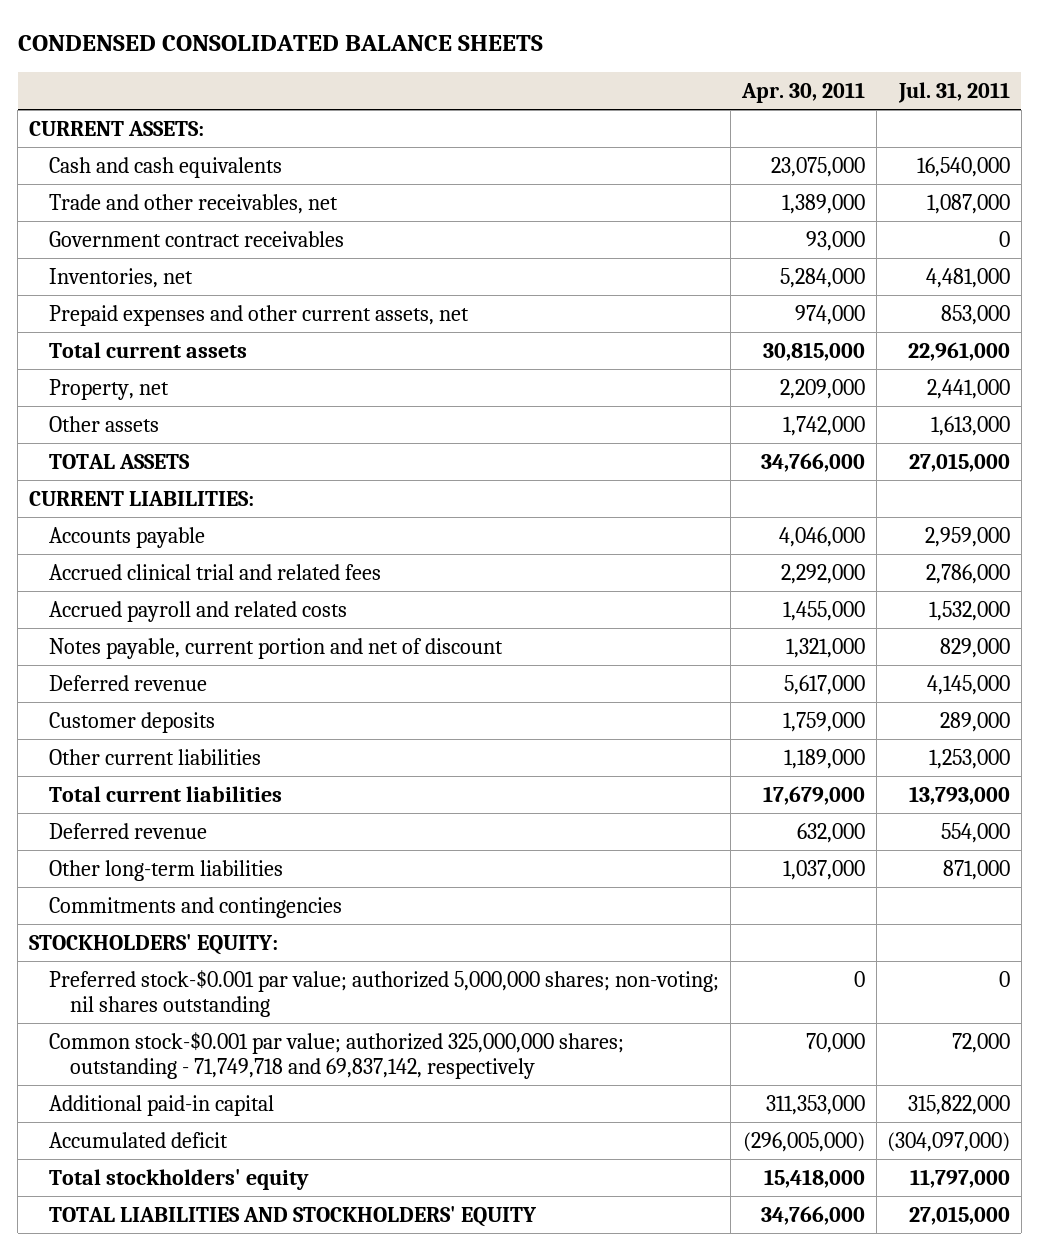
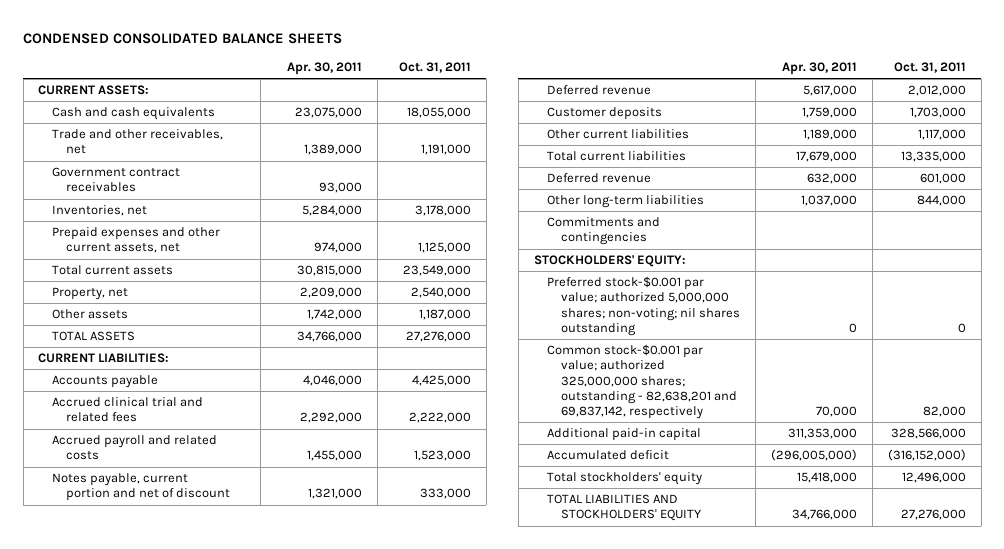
- | Apr. 30, 2011 | Jul. 31, 2011
+ | Apr. 30, 2011 | Oct. 31, 2011
- Common stock-$0.001 par value; authorized 325,000,000 shares; outstanding - 71,749,718 and 69,837,142, respectively | 70,000 | 72,000
+ Common stock-$0.001 par value; authorized 325,000,000 shares; outstanding - 82,638,201 and 69,837,142, respectively | 70,000 | 82,000

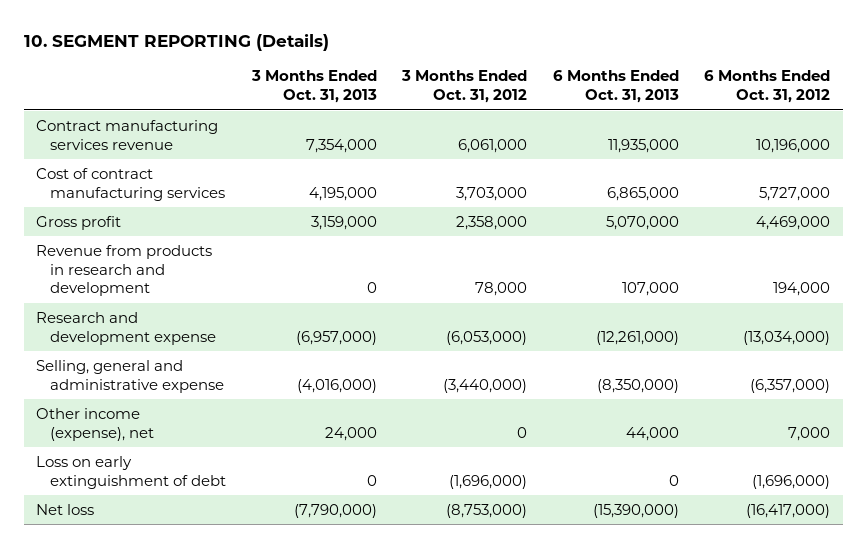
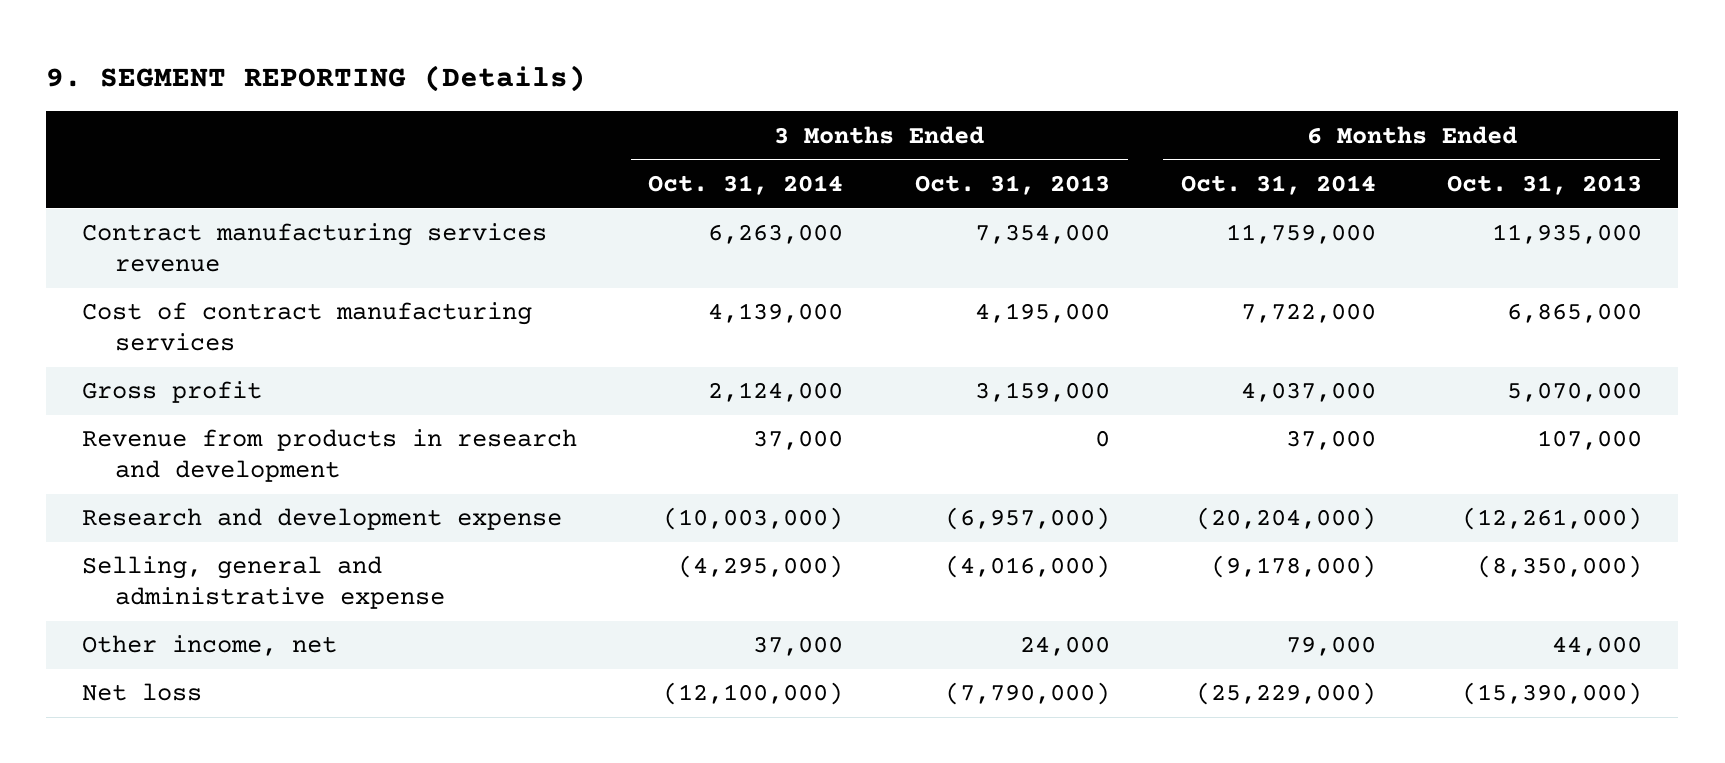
- 10. SEGMENT REPORTING (Details)
+ 9. SEGMENT REPORTING (Details)
- | 3 Months Ended Oct. 31, 2013 | 3 Months Ended Oct. 31, 2012 | 6 Months Ended Oct. 31, 2013 | 6 Months Ended Oct. 31, 2012
+ | 3 Months Ended Oct. 31, 2014 | 3 Months Ended Oct. 31, 2013 | 6 Months Ended Oct. 31, 2014 | 6 Months Ended Oct. 31, 2013
- Other income (expense), net | 24,000 | 0 | 44,000 | 7,000
- Loss on early extinguishment of debt | 0 | (1,696,000) | 0 | (1,696,000)
+ Other income, net | 37,000 | 24,000 | 79,000 | 44,000

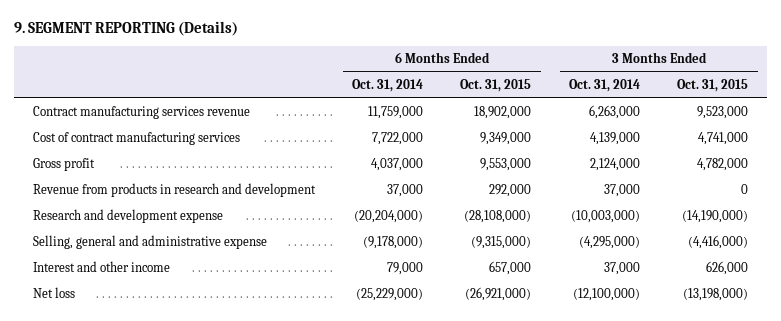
- | 3 Months Ended Oct. 31, 2014 | 3 Months Ended Oct. 31, 2013 | 6 Months Ended Oct. 31, 2014 | 6 Months Ended Oct. 31, 2013
+ | 6 Months Ended Oct. 31, 2014 | 6 Months Ended Oct. 31, 2015 | 3 Months Ended Oct. 31, 2014 | 3 Months Ended Oct. 31, 2015
- Other income, net | 37,000 | 24,000 | 79,000 | 44,000
+ Interest and other income | 79,000 | 657,000 | 37,000 | 626,000

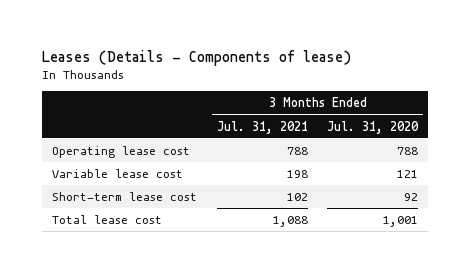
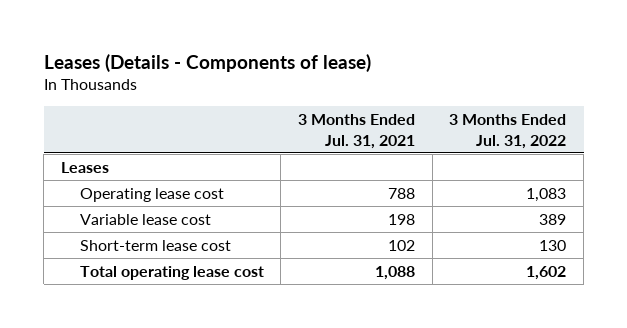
- | 3 Months Ended Jul. 31, 2021 | 3 Months Ended Jul. 31, 2020
+ | 3 Months Ended Jul. 31, 2021 | 3 Months Ended Jul. 31, 2022
+ Leases
- Total lease cost | 1,088 | 1,001
+ Total operating lease cost | 1,088 | 1,602

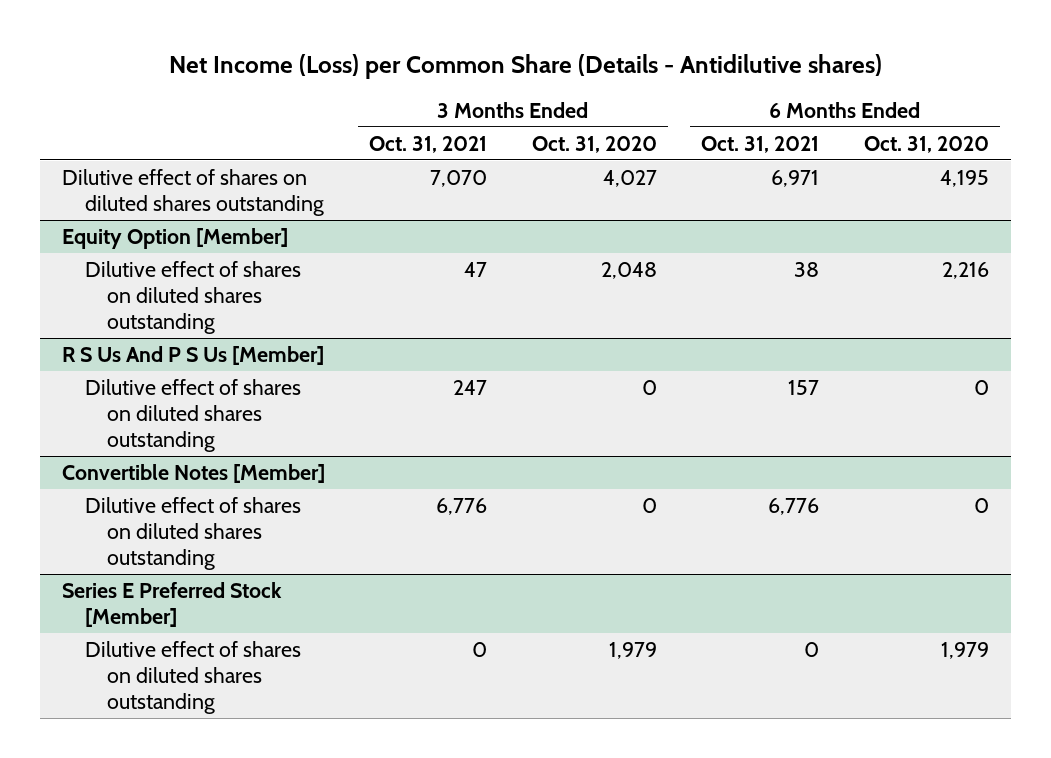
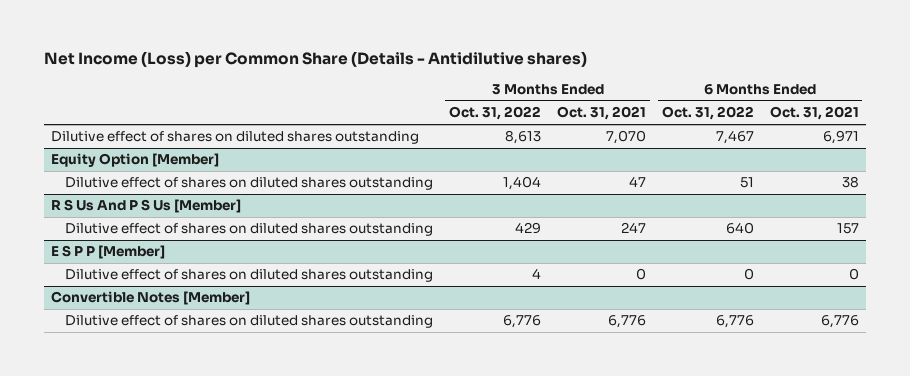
- | 3 Months Ended Oct. 31, 2021 | 3 Months Ended Oct. 31, 2020 | 6 Months Ended Oct. 31, 2021 | 6 Months Ended Oct. 31, 2020
+ | 3 Months Ended Oct. 31, 2022 | 3 Months Ended Oct. 31, 2021 | 6 Months Ended Oct. 31, 2022 | 6 Months Ended Oct. 31, 2021
+ E S P P [Member]
+ Dilutive effect of shares on diluted shares outstanding | 4 | 0 | 0 | 0
- Series E Preferred Stock [Member]
- Dilutive effect of shares on diluted shares outstanding | 0 | 1,979 | 0 | 1,979

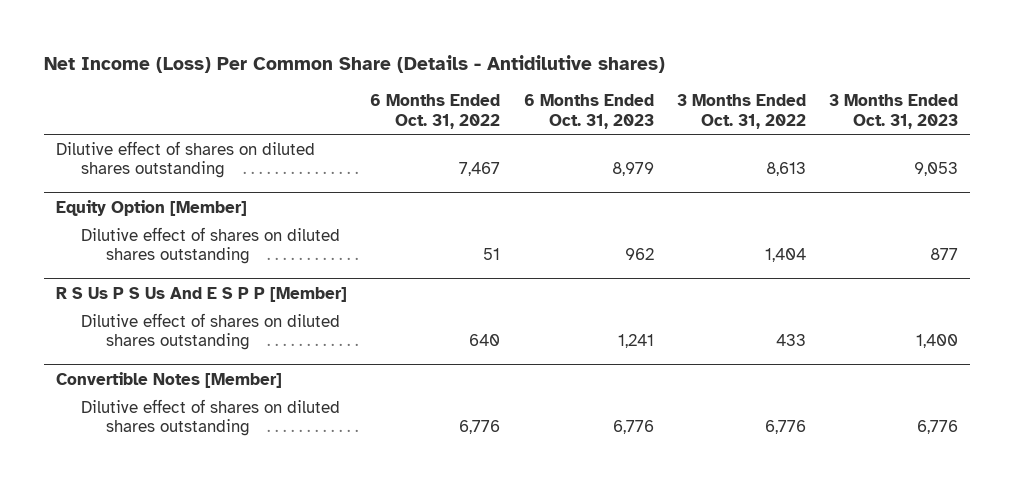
- Net Income (Loss) per Common Share (Details - Antidilutive shares)
+ Net Income (Loss) Per Common Share (Details - Antidilutive shares)
- | 3 Months Ended Oct. 31, 2022 | 3 Months Ended Oct. 31, 2021 | 6 Months Ended Oct. 31, 2022 | 6 Months Ended Oct. 31, 2021
+ | 6 Months Ended Oct. 31, 2022 | 6 Months Ended Oct. 31, 2023 | 3 Months Ended Oct. 31, 2022 | 3 Months Ended Oct. 31, 2023
- R S Us And P S Us [Member]
- Dilutive effect of shares on diluted shares outstanding | 429 | 247 | 640 | 157
- E S P P [Member]
- Dilutive effect of shares on diluted shares outstanding | 4 | 0 | 0 | 0
+ R S Us P S Us And E S P P [Member]
+ Dilutive effect of shares on diluted shares outstanding | 640 | 1,241 | 433 | 1,400

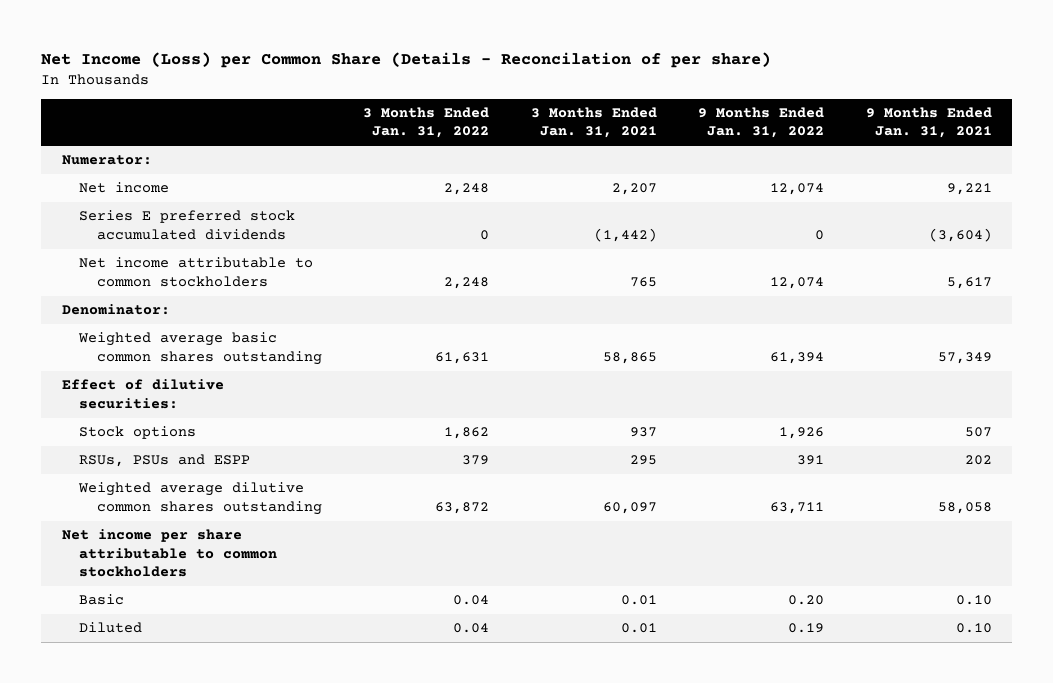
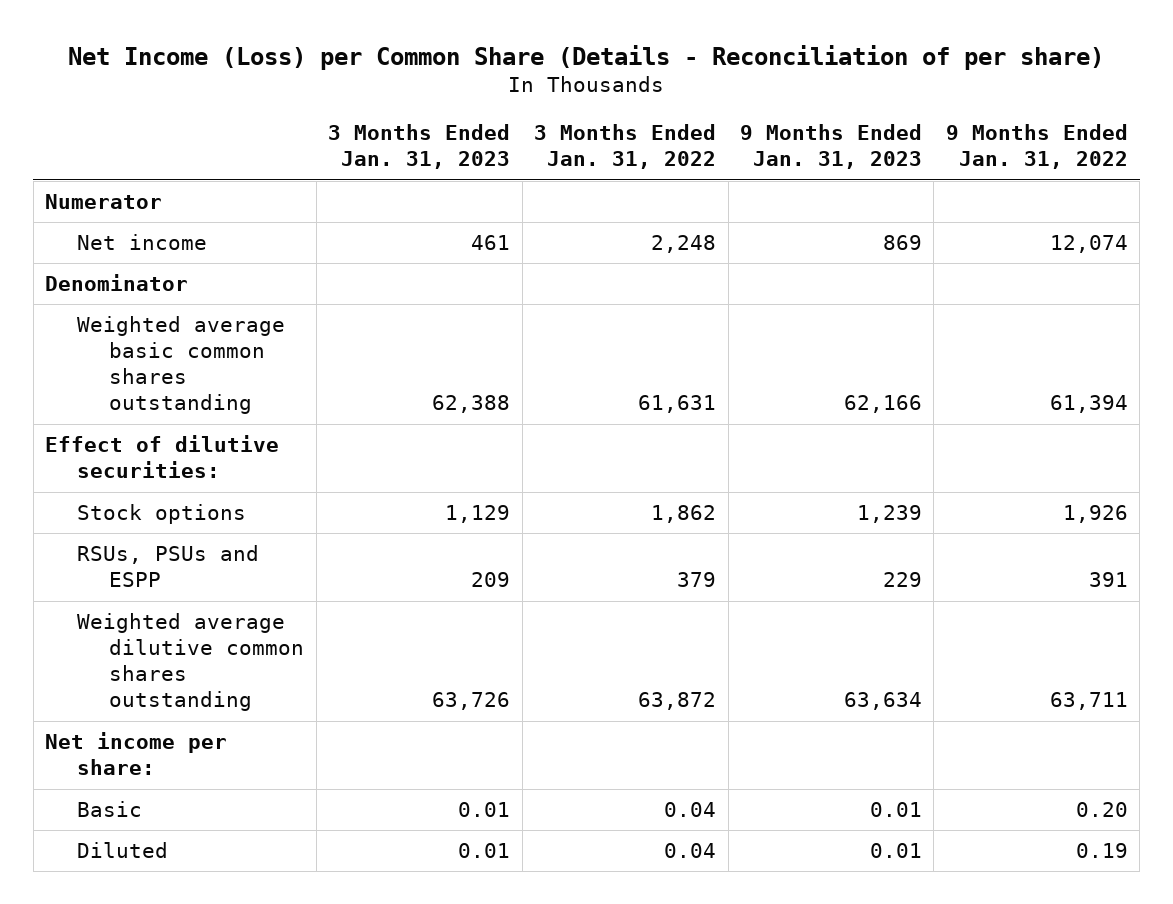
- Net Income (Loss) per Common Share (Details - Reconcilation of per share)
+ Net Income (Loss) per Common Share (Details - Reconciliation of per share)
- | 3 Months Ended Jan. 31, 2022 | 3 Months Ended Jan. 31, 2021 | 9 Months Ended Jan. 31, 2022 | 9 Months Ended Jan. 31, 2021
+ | 3 Months Ended Jan. 31, 2023 | 3 Months Ended Jan. 31, 2022 | 9 Months Ended Jan. 31, 2023 | 9 Months Ended Jan. 31, 2022
- Numerator:
+ Numerator
- Series E preferred stock accumulated dividends | 0 | (1,442) | 0 | (3,604)
- Net income attributable to common stockholders | 2,248 | 765 | 12,074 | 5,617
- Denominator:
+ Denominator
- Net income per share attributable to common stockholders
+ Net income per share:

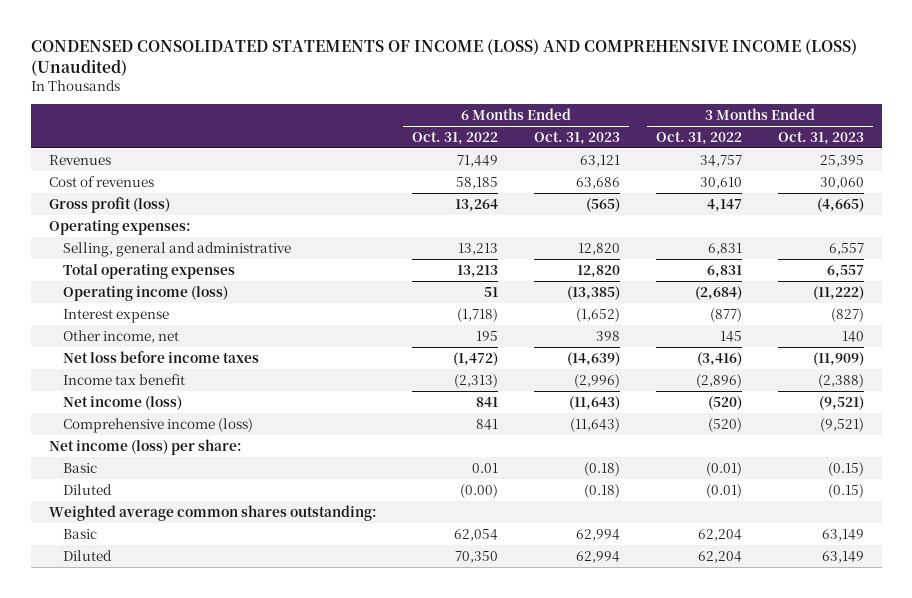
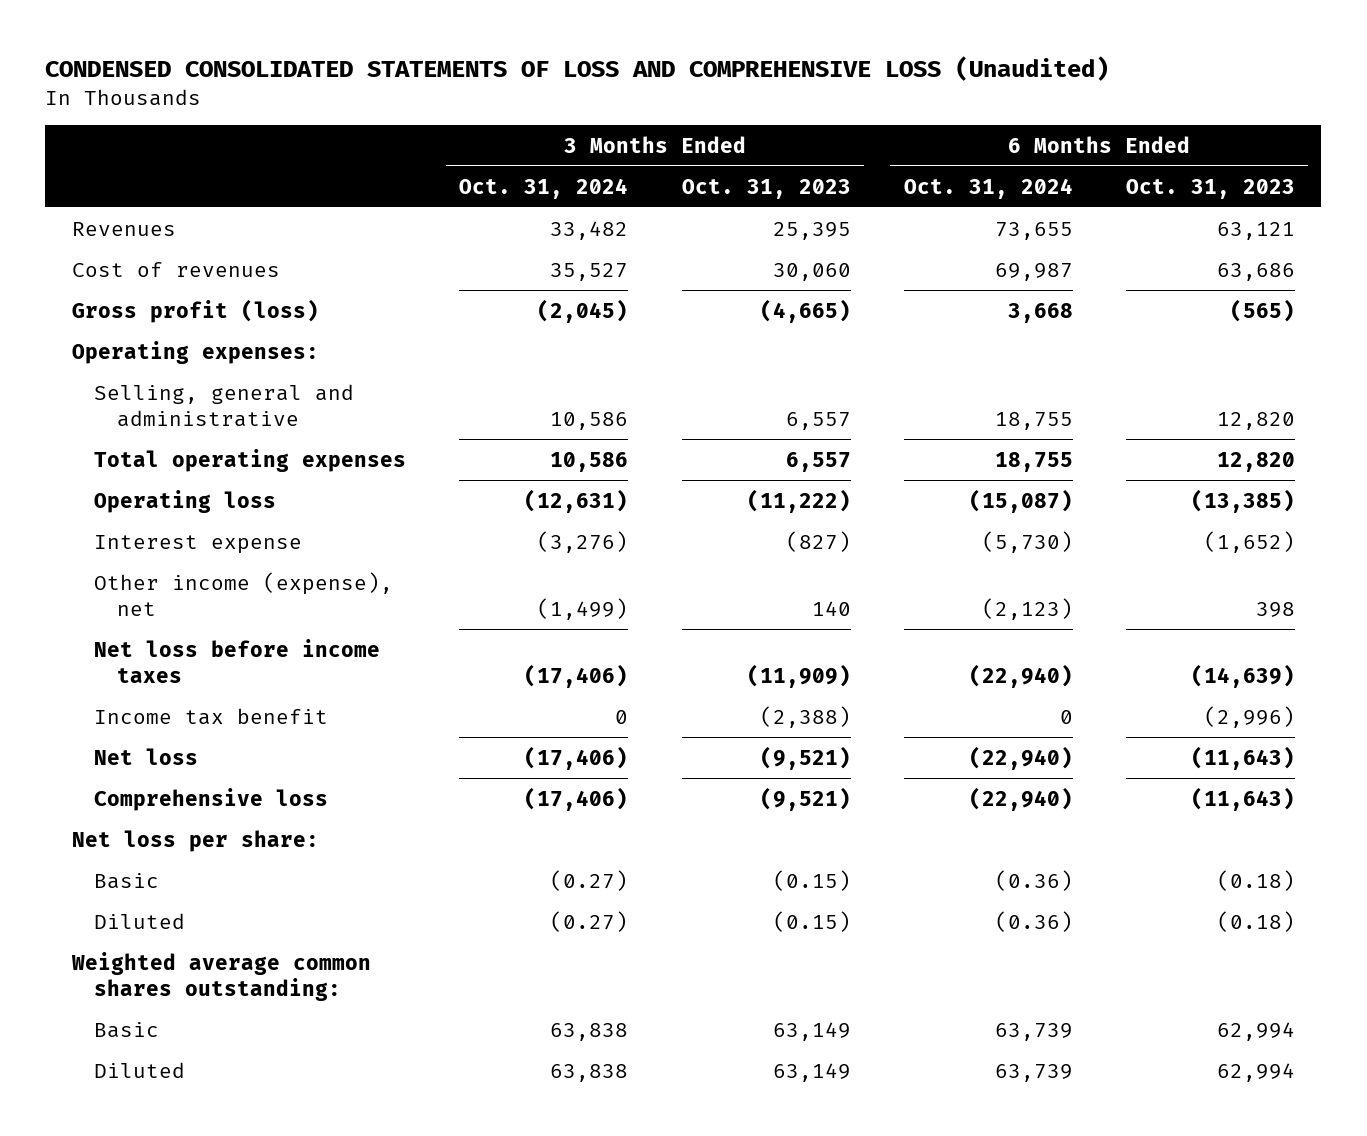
- CONDENSED CONSOLIDATED STATEMENTS OF INCOME (LOSS) AND COMPREHENSIVE INCOME (LOSS) (Unaudited)
+ CONDENSED CONSOLIDATED STATEMENTS OF LOSS AND COMPREHENSIVE LOSS (Unaudited)
- | 6 Months Ended Oct. 31, 2022 | 6 Months Ended Oct. 31, 2023 | 3 Months Ended Oct. 31, 2022 | 3 Months Ended Oct. 31, 2023
+ | 3 Months Ended Oct. 31, 2024 | 3 Months Ended Oct. 31, 2023 | 6 Months Ended Oct. 31, 2024 | 6 Months Ended Oct. 31, 2023
- Operating income (loss) | 51 | (13,385) | (2,684) | (11,222)
+ Operating loss | (12,631) | (11,222) | (15,087) | (13,385)
- Other income, net | 195 | 398 | 145 | 140
+ Other income (expense), net | (1,499) | 140 | (2,123) | 398
- Net income (loss) | 841 | (11,643) | (520) | (9,521)
- Comprehensive income (loss) | 841 | (11,643) | (520) | (9,521)
- Net income (loss) per share:
+ Net loss | (17,406) | (9,521) | (22,940) | (11,643)
+ Comprehensive loss | (17,406) | (9,521) | (22,940) | (11,643)
+ Net loss per share:

